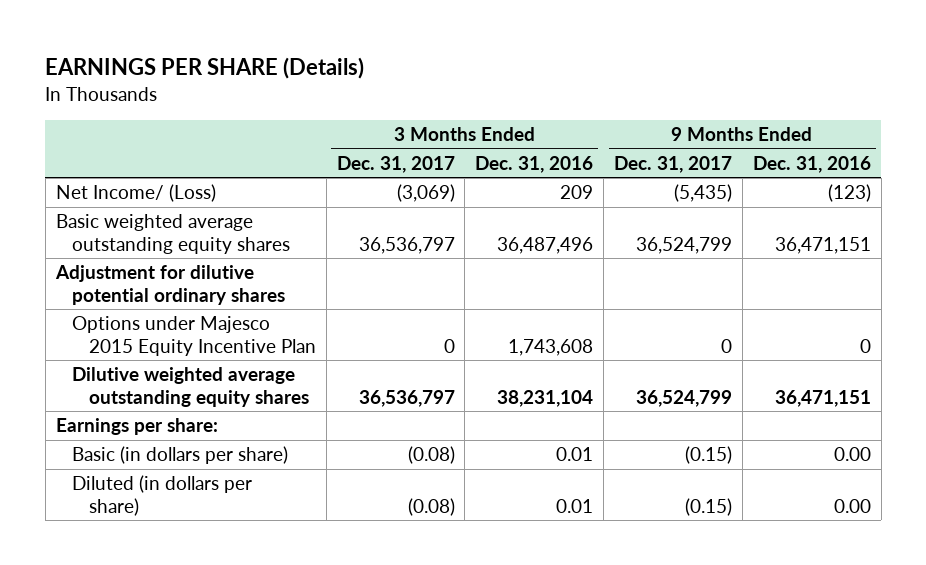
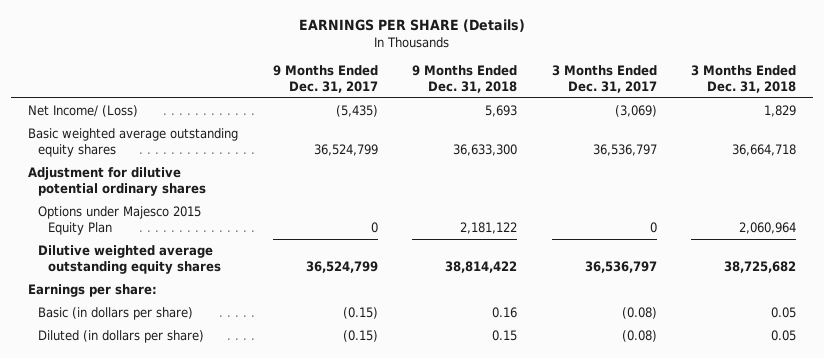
- | 3 Months Ended Dec. 31, 2017 | 3 Months Ended Dec. 31, 2016 | 9 Months Ended Dec. 31, 2017 | 9 Months Ended Dec. 31, 2016
+ | 9 Months Ended Dec. 31, 2017 | 9 Months Ended Dec. 31, 2018 | 3 Months Ended Dec. 31, 2017 | 3 Months Ended Dec. 31, 2018
- Options under Majesco 2015 Equity Incentive Plan | 0 | 1,743,608 | 0 | 0
+ Options under Majesco 2015 Equity Plan | 0 | 2,181,122 | 0 | 2,060,964

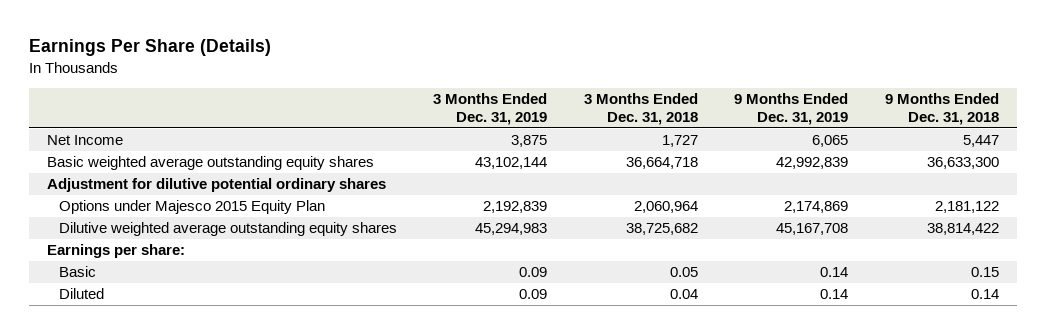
- EARNINGS PER SHARE (Details)
+ Earnings Per Share (Details)
- | 9 Months Ended Dec. 31, 2017 | 9 Months Ended Dec. 31, 2018 | 3 Months Ended Dec. 31, 2017 | 3 Months Ended Dec. 31, 2018
+ | 3 Months Ended Dec. 31, 2019 | 3 Months Ended Dec. 31, 2018 | 9 Months Ended Dec. 31, 2019 | 9 Months Ended Dec. 31, 2018
- Net Income/ (Loss) | (5,435) | 5,693 | (3,069) | 1,829
+ Net Income | 3,875 | 1,727 | 6,065 | 5,447
- Basic (in dollars per share) | (0.15) | 0.16 | (0.08) | 0.05
- Diluted (in dollars per share) | (0.15) | 0.15 | (0.08) | 0.05
+ Basic | 0.09 | 0.05 | 0.14 | 0.15
+ Diluted | 0.09 | 0.04 | 0.14 | 0.14

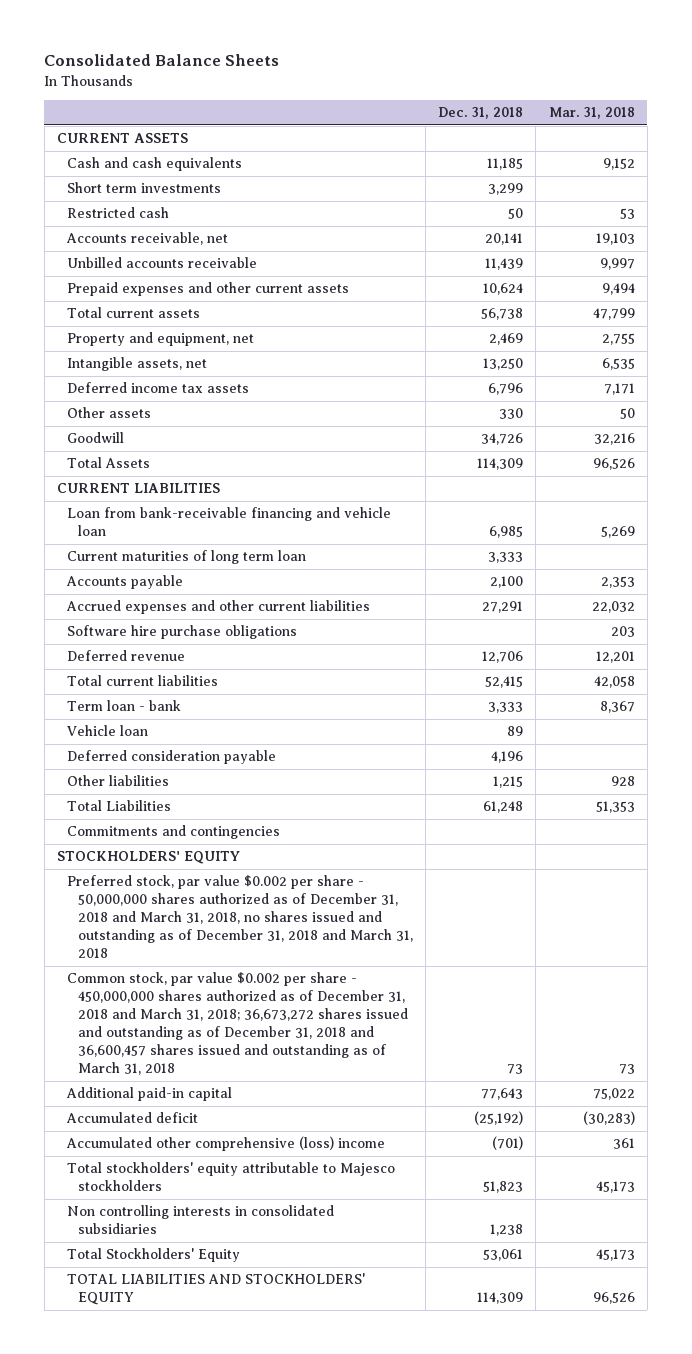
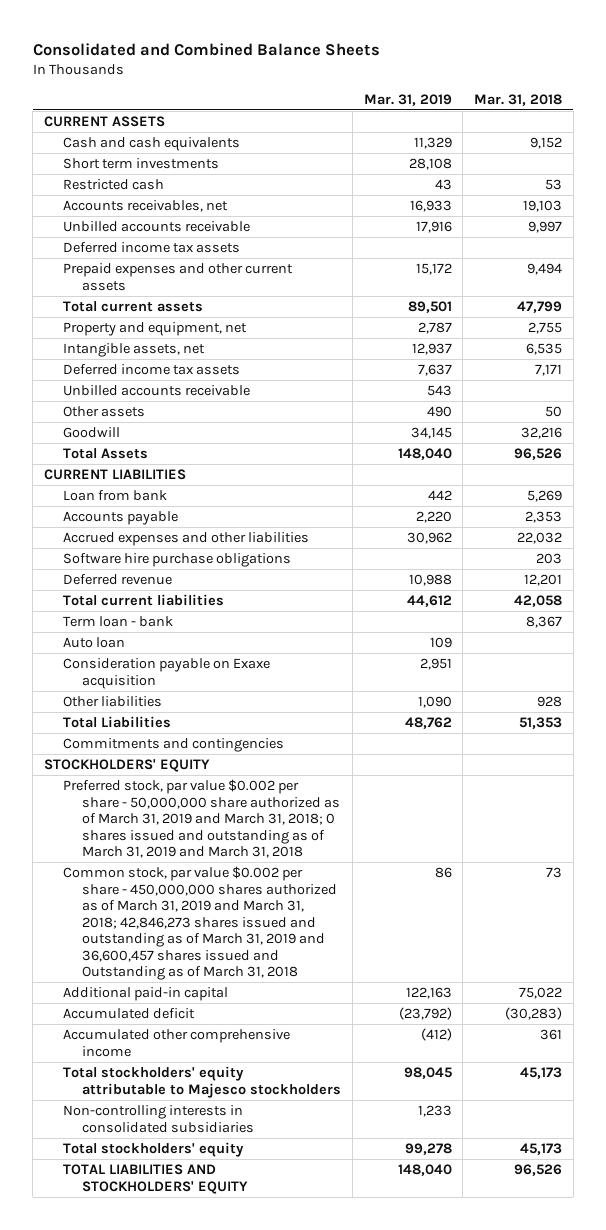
- Consolidated Balance Sheets
+ Consolidated and Combined Balance Sheets
- | Dec. 31, 2018 | Mar. 31, 2018
+ | Mar. 31, 2019 | Mar. 31, 2018
- Accounts receivable, net | 20,141 | 19,103
+ Accounts receivables, net | 16,933 | 19,103
+ Deferred income tax assets
+ Unbilled accounts receivable | 543 |
- Loan from bank-receivable financing and vehicle loan | 6,985 | 5,269
- Current maturities of long term loan | 3,333 |
+ Loan from bank | 442 | 5,269
- Accrued expenses and other current liabilities | 27,291 | 22,032
+ Accrued expenses and other liabilities | 30,962 | 22,032
- Vehicle loan | 89 |
- Deferred consideration payable | 4,196 |
+ Auto loan | 109 |
+ Consideration payable on Exaxe acquisition | 2,951 |
- Preferred stock, par value $0.002 per share - 50,000,000 shares authorized as of December 31, 2018 and March 31, 2018, no shares issued and outstanding as of December 31, 2018 and March 31, 2018
- Common stock, par value $0.002 per share - 450,000,000 shares authorized as of December 31, 2018 and March 31, 2018; 36,673,272 shares issued and outstanding as of December 31, 2018 and 36,600,457 shares issued and outstanding as of March 31, 2018 | 73 | 73
+ Preferred stock, par value $0.002 per share - 50,000,000 share authorized as of March 31, 2019 and March 31, 2018; 0 shares issued and outstanding as of March 31, 2019 and March 31, 2018
+ Common stock, par value $0.002 per share - 450,000,000 shares authorized as of March 31, 2019 and March 31, 2018; 42,846,273 shares issued and outstanding as of March 31, 2019 and 36,600,457 shares issued and Outstanding as of March 31, 2018 | 86 | 73
- Accumulated other comprehensive (loss) income | (701) | 361
+ Accumulated other comprehensive income | (412) | 361
- Non controlling interests in consolidated subsidiaries | 1,238 |
- Total Stockholders' Equity | 53,061 | 45,173
+ Non-controlling interests in consolidated subsidiaries | 1,233 |
+ Total stockholders' equity | 99,278 | 45,173

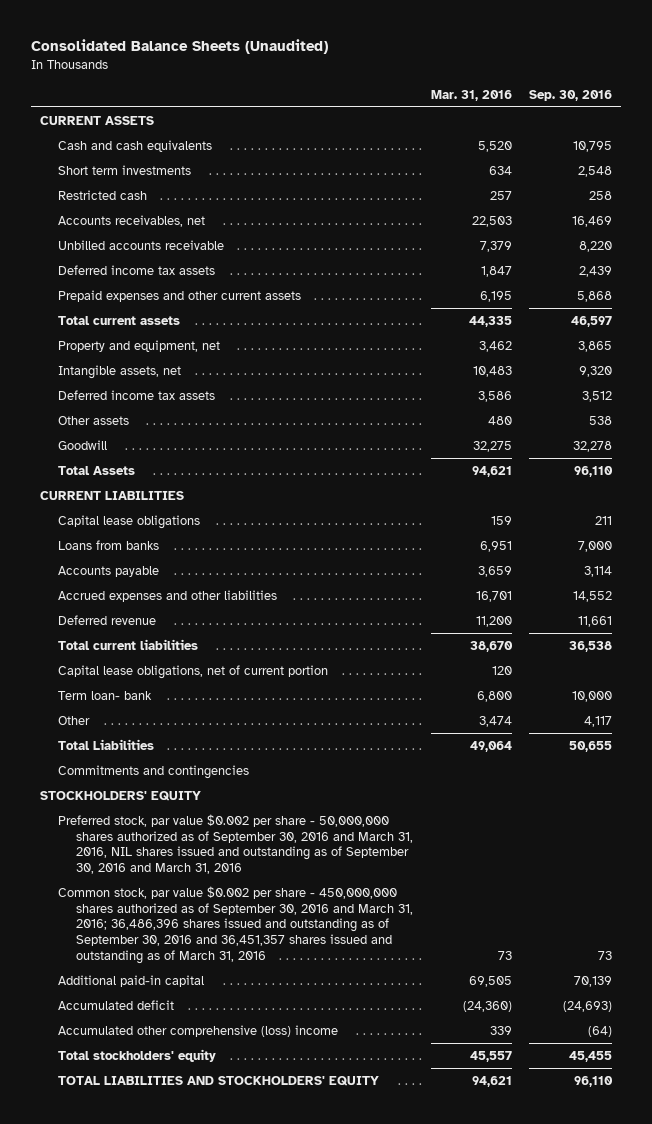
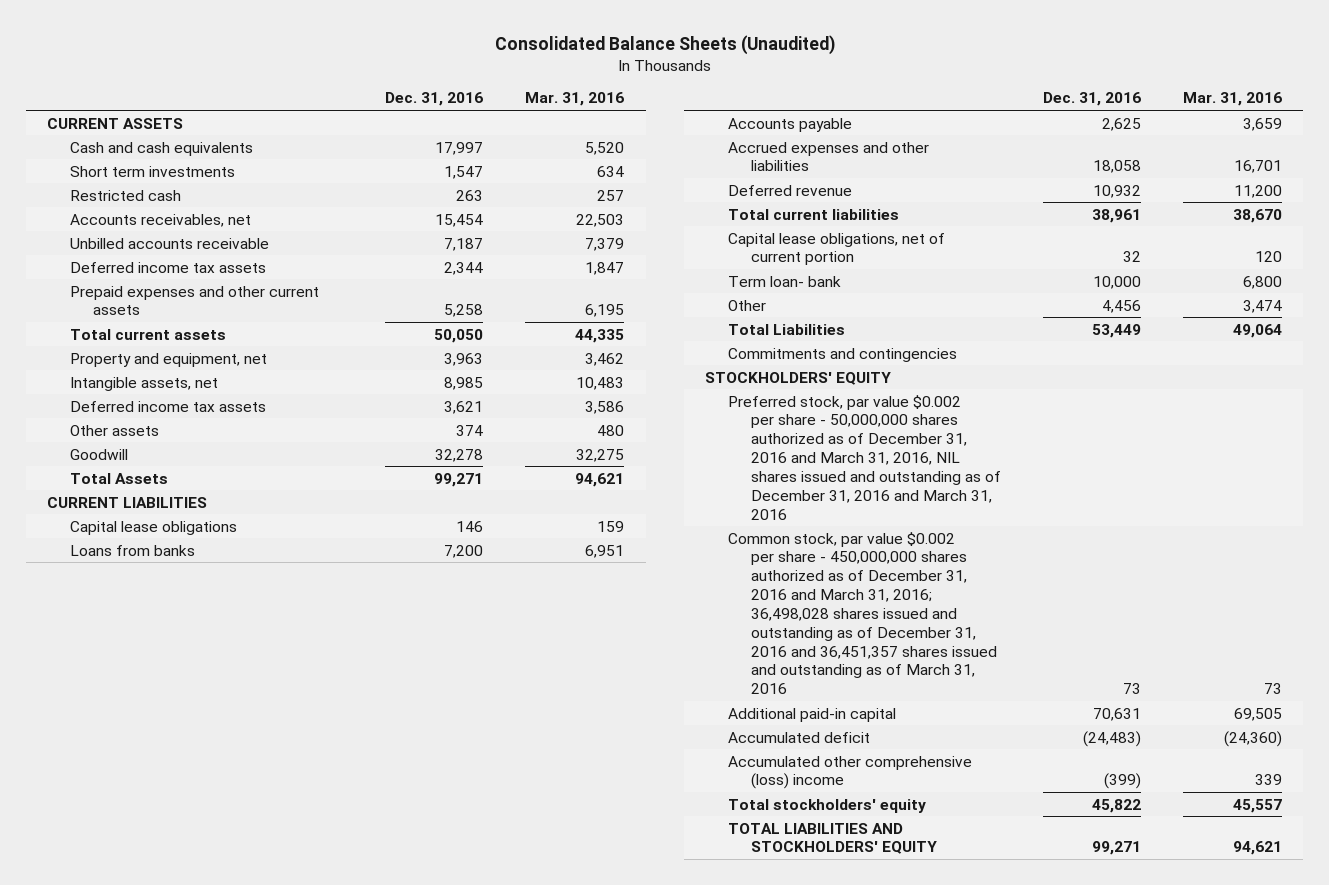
- | Mar. 31, 2016 | Sep. 30, 2016
+ | Dec. 31, 2016 | Mar. 31, 2016
- Preferred stock, par value $0.002 per share - 50,000,000 shares authorized as of September 30, 2016 and March 31, 2016, NIL shares issued and outstanding as of September 30, 2016 and March 31, 2016
- Common stock, par value $0.002 per share - 450,000,000 shares authorized as of September 30, 2016 and March 31, 2016; 36,486,396 shares issued and outstanding as of September 30, 2016 and 36,451,357 shares issued and outstanding as of March 31, 2016 | 73 | 73
+ Preferred stock, par value $0.002 per share - 50,000,000 shares authorized as of December 31, 2016 and March 31, 2016, NIL shares issued and outstanding as of December 31, 2016 and March 31, 2016
+ Common stock, par value $0.002 per share - 450,000,000 shares authorized as of December 31, 2016 and March 31, 2016; 36,498,028 shares issued and outstanding as of December 31, 2016 and 36,451,357 shares issued and outstanding as of March 31, 2016 | 73 | 73

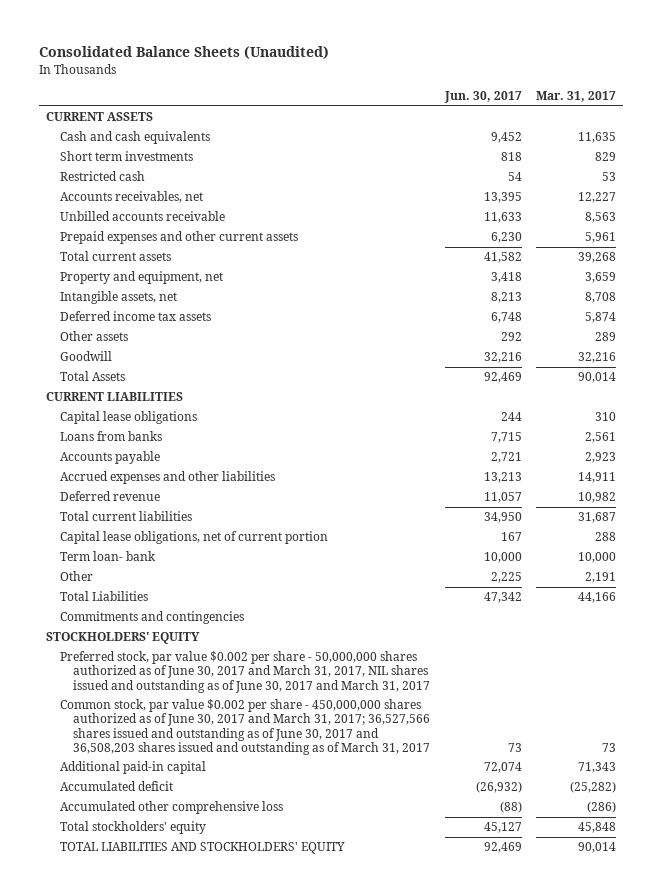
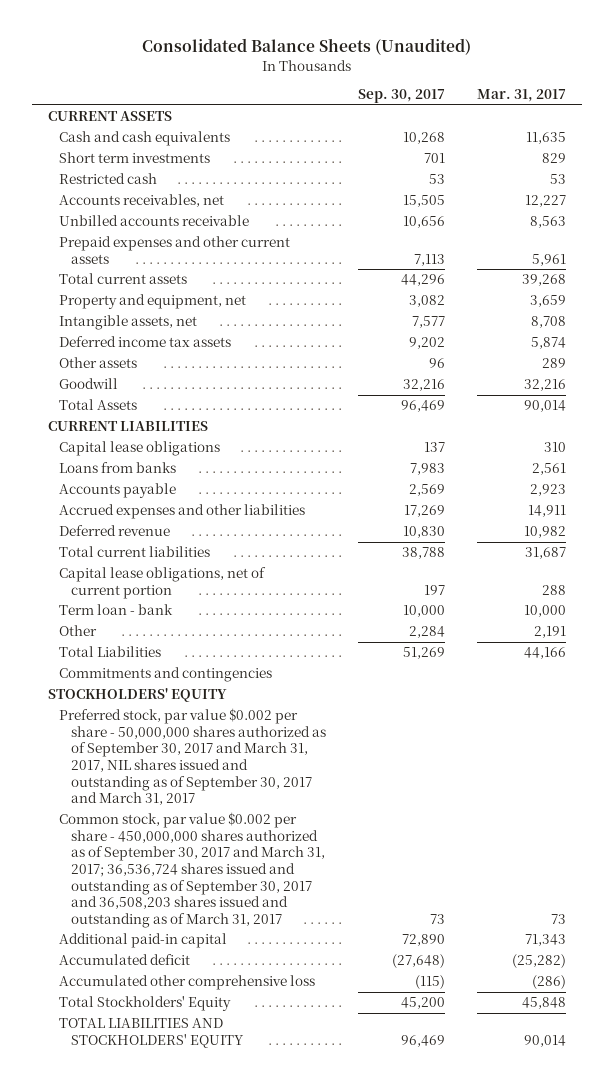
- | Jun. 30, 2017 | Mar. 31, 2017
+ | Sep. 30, 2017 | Mar. 31, 2017
- Term loan- bank | 10,000 | 10,000
+ Term loan - bank | 10,000 | 10,000
- Preferred stock, par value $0.002 per share - 50,000,000 shares authorized as of June 30, 2017 and March 31, 2017, NIL shares issued and outstanding as of June 30, 2017 and March 31, 2017
- Common stock, par value $0.002 per share - 450,000,000 shares authorized as of June 30, 2017 and March 31, 2017; 36,527,566 shares issued and outstanding as of June 30, 2017 and 36,508,203 shares issued and outstanding as of March 31, 2017 | 73 | 73
+ Preferred stock, par value $0.002 per share - 50,000,000 shares authorized as of September 30, 2017 and March 31, 2017, NIL shares issued and outstanding as of September 30, 2017 and March 31, 2017
+ Common stock, par value $0.002 per share - 450,000,000 shares authorized as of September 30, 2017 and March 31, 2017; 36,536,724 shares issued and outstanding as of September 30, 2017 and 36,508,203 shares issued and outstanding as of March 31, 2017 | 73 | 73
- Total stockholders' equity | 45,127 | 45,848
+ Total Stockholders' Equity | 45,200 | 45,848

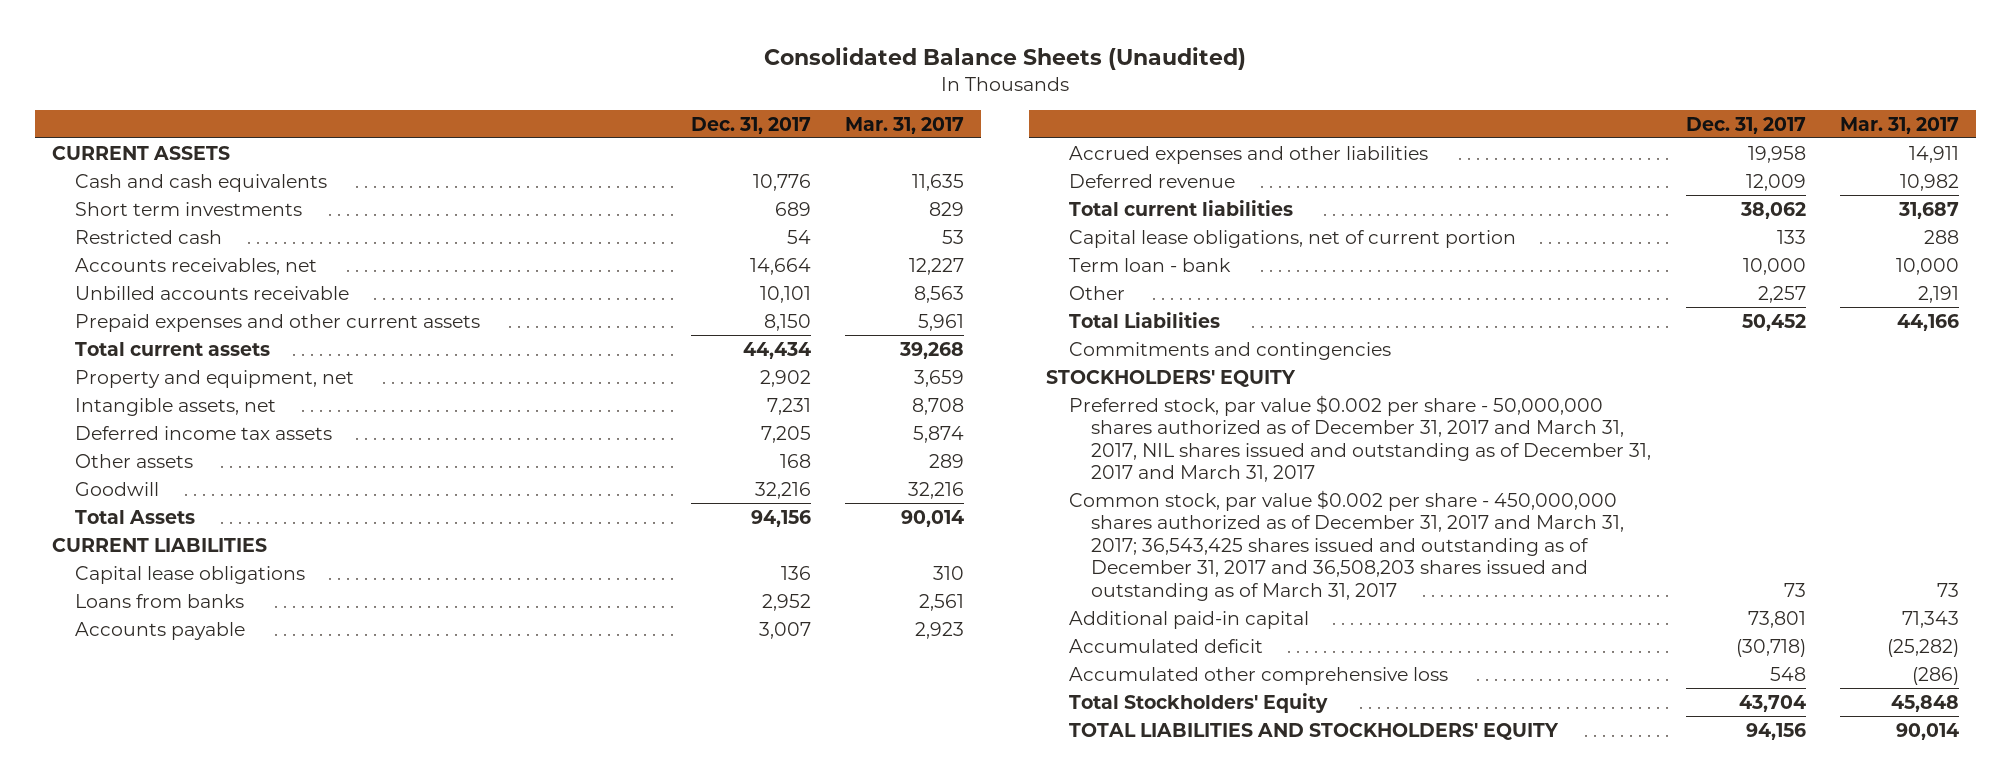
- | Sep. 30, 2017 | Mar. 31, 2017
+ | Dec. 31, 2017 | Mar. 31, 2017
- Preferred stock, par value $0.002 per share - 50,000,000 shares authorized as of September 30, 2017 and March 31, 2017, NIL shares issued and outstanding as of September 30, 2017 and March 31, 2017
- Common stock, par value $0.002 per share - 450,000,000 shares authorized as of September 30, 2017 and March 31, 2017; 36,536,724 shares issued and outstanding as of September 30, 2017 and 36,508,203 shares issued and outstanding as of March 31, 2017 | 73 | 73
+ Preferred stock, par value $0.002 per share - 50,000,000 shares authorized as of December 31, 2017 and March 31, 2017, NIL shares issued and outstanding as of December 31, 2017 and March 31, 2017
+ Common stock, par value $0.002 per share - 450,000,000 shares authorized as of December 31, 2017 and March 31, 2017; 36,543,425 shares issued and outstanding as of December 31, 2017 and 36,508,203 shares issued and outstanding as of March 31, 2017 | 73 | 73

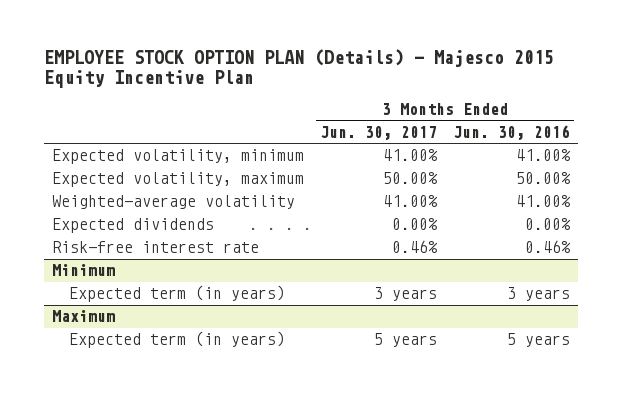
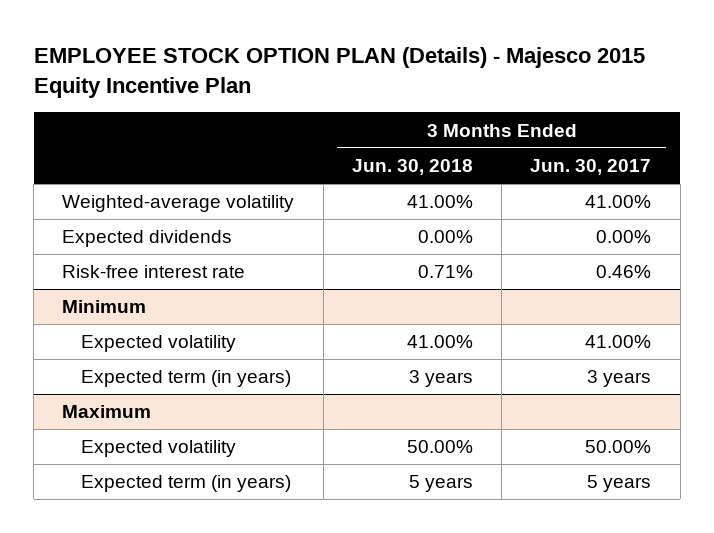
- | 3 Months Ended Jun. 30, 2017 | 3 Months Ended Jun. 30, 2016
+ | 3 Months Ended Jun. 30, 2018 | 3 Months Ended Jun. 30, 2017
- Expected volatility, minimum | 41.00% | 41.00%
- Expected volatility, maximum | 50.00% | 50.00%
@ Minimum
+ Expected volatility | 41.00% | 41.00%
@ Maximum
+ Expected volatility | 50.00% | 50.00%

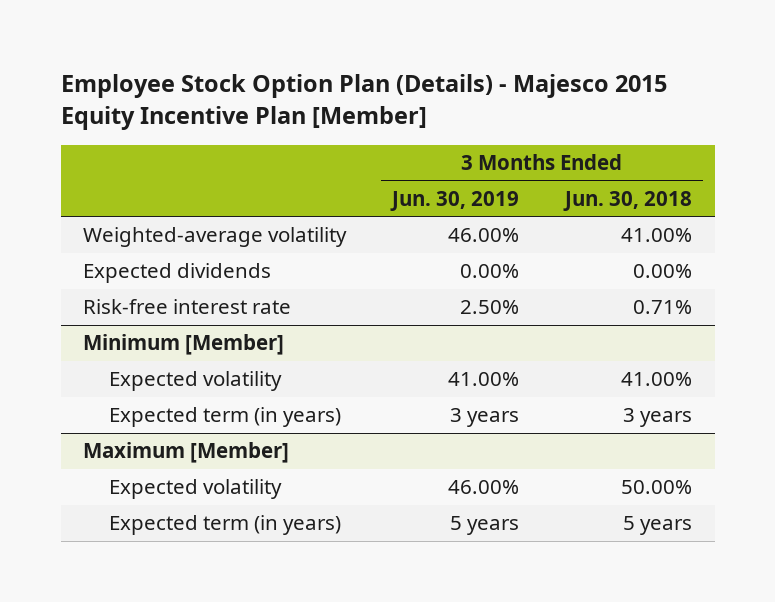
- EMPLOYEE STOCK OPTION PLAN (Details) - Majesco 2015 Equity Incentive Plan
+ Employee Stock Option Plan (Details) - Majesco 2015 Equity Incentive Plan [Member]
- | 3 Months Ended Jun. 30, 2018 | 3 Months Ended Jun. 30, 2017
+ | 3 Months Ended Jun. 30, 2019 | 3 Months Ended Jun. 30, 2018
- Minimum
+ Minimum [Member]
- Maximum
+ Maximum [Member]

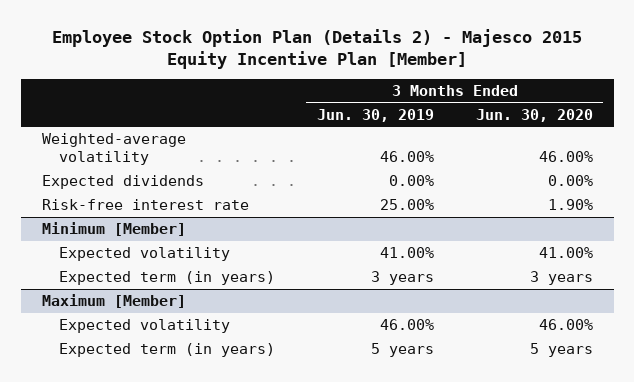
- Employee Stock Option Plan (Details) - Majesco 2015 Equity Incentive Plan [Member]
+ Employee Stock Option Plan (Details 2) - Majesco 2015 Equity Incentive Plan [Member]
- | 3 Months Ended Jun. 30, 2019 | 3 Months Ended Jun. 30, 2018
+ | 3 Months Ended Jun. 30, 2019 | 3 Months Ended Jun. 30, 2020
- Risk-free interest rate | 2.50% | 0.71%
+ Risk-free interest rate | 25.00% | 1.90%

